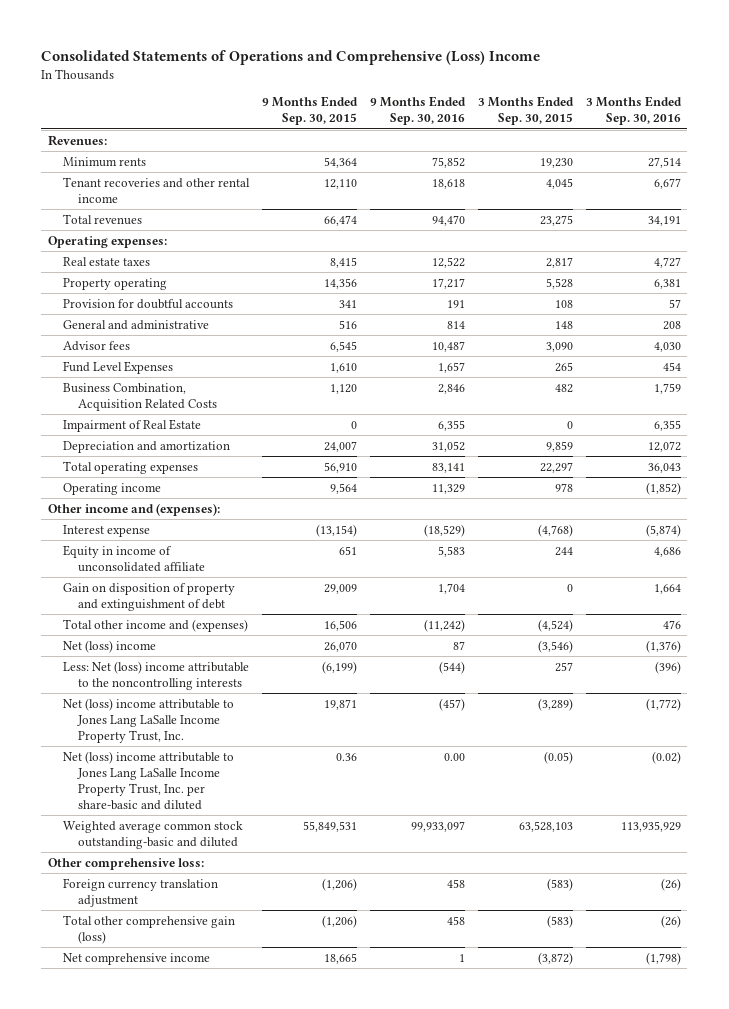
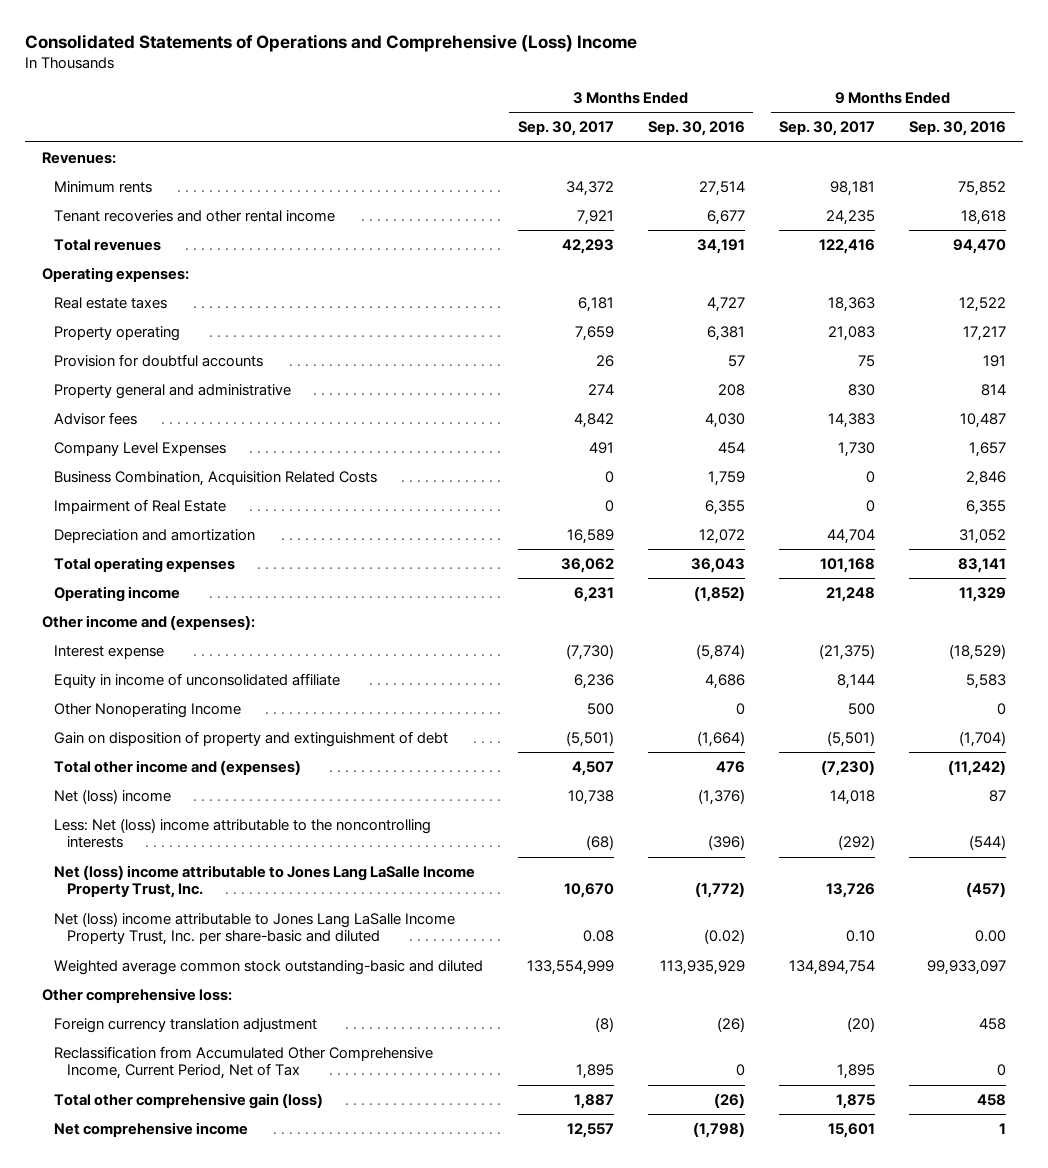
- | 9 Months Ended Sep. 30, 2015 | 9 Months Ended Sep. 30, 2016 | 3 Months Ended Sep. 30, 2015 | 3 Months Ended Sep. 30, 2016
+ | 3 Months Ended Sep. 30, 2017 | 3 Months Ended Sep. 30, 2016 | 9 Months Ended Sep. 30, 2017 | 9 Months Ended Sep. 30, 2016
- General and administrative | 516 | 814 | 148 | 208
+ Property general and administrative | 274 | 208 | 830 | 814
- Fund Level Expenses | 1,610 | 1,657 | 265 | 454
+ Company Level Expenses | 491 | 454 | 1,730 | 1,657
- Gain on disposition of property and extinguishment of debt | 29,009 | 1,704 | 0 | 1,664
+ Other Nonoperating Income | 500 | 0 | 500 | 0
+ Gain on disposition of property and extinguishment of debt | (5,501) | (1,664) | (5,501) | (1,704)
+ Reclassification from Accumulated Other Comprehensive Income, Current Period, Net of Tax | 1,895 | 0 | 1,895 | 0

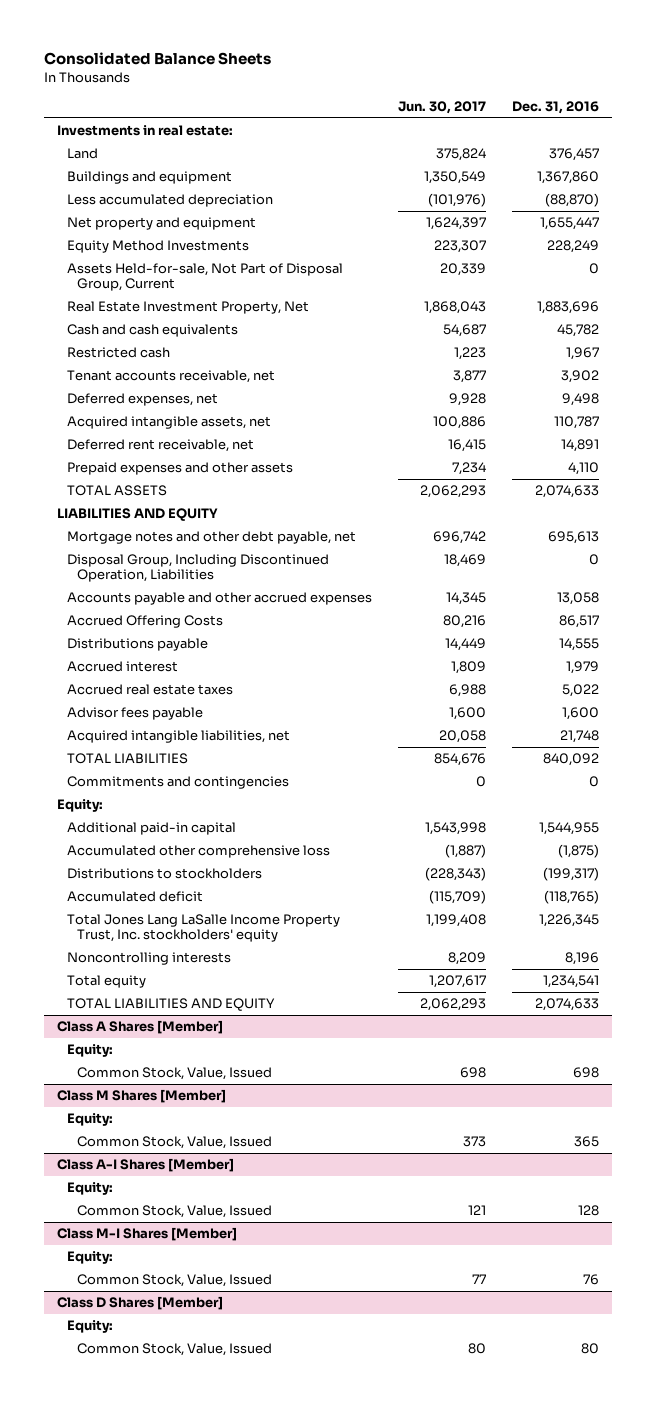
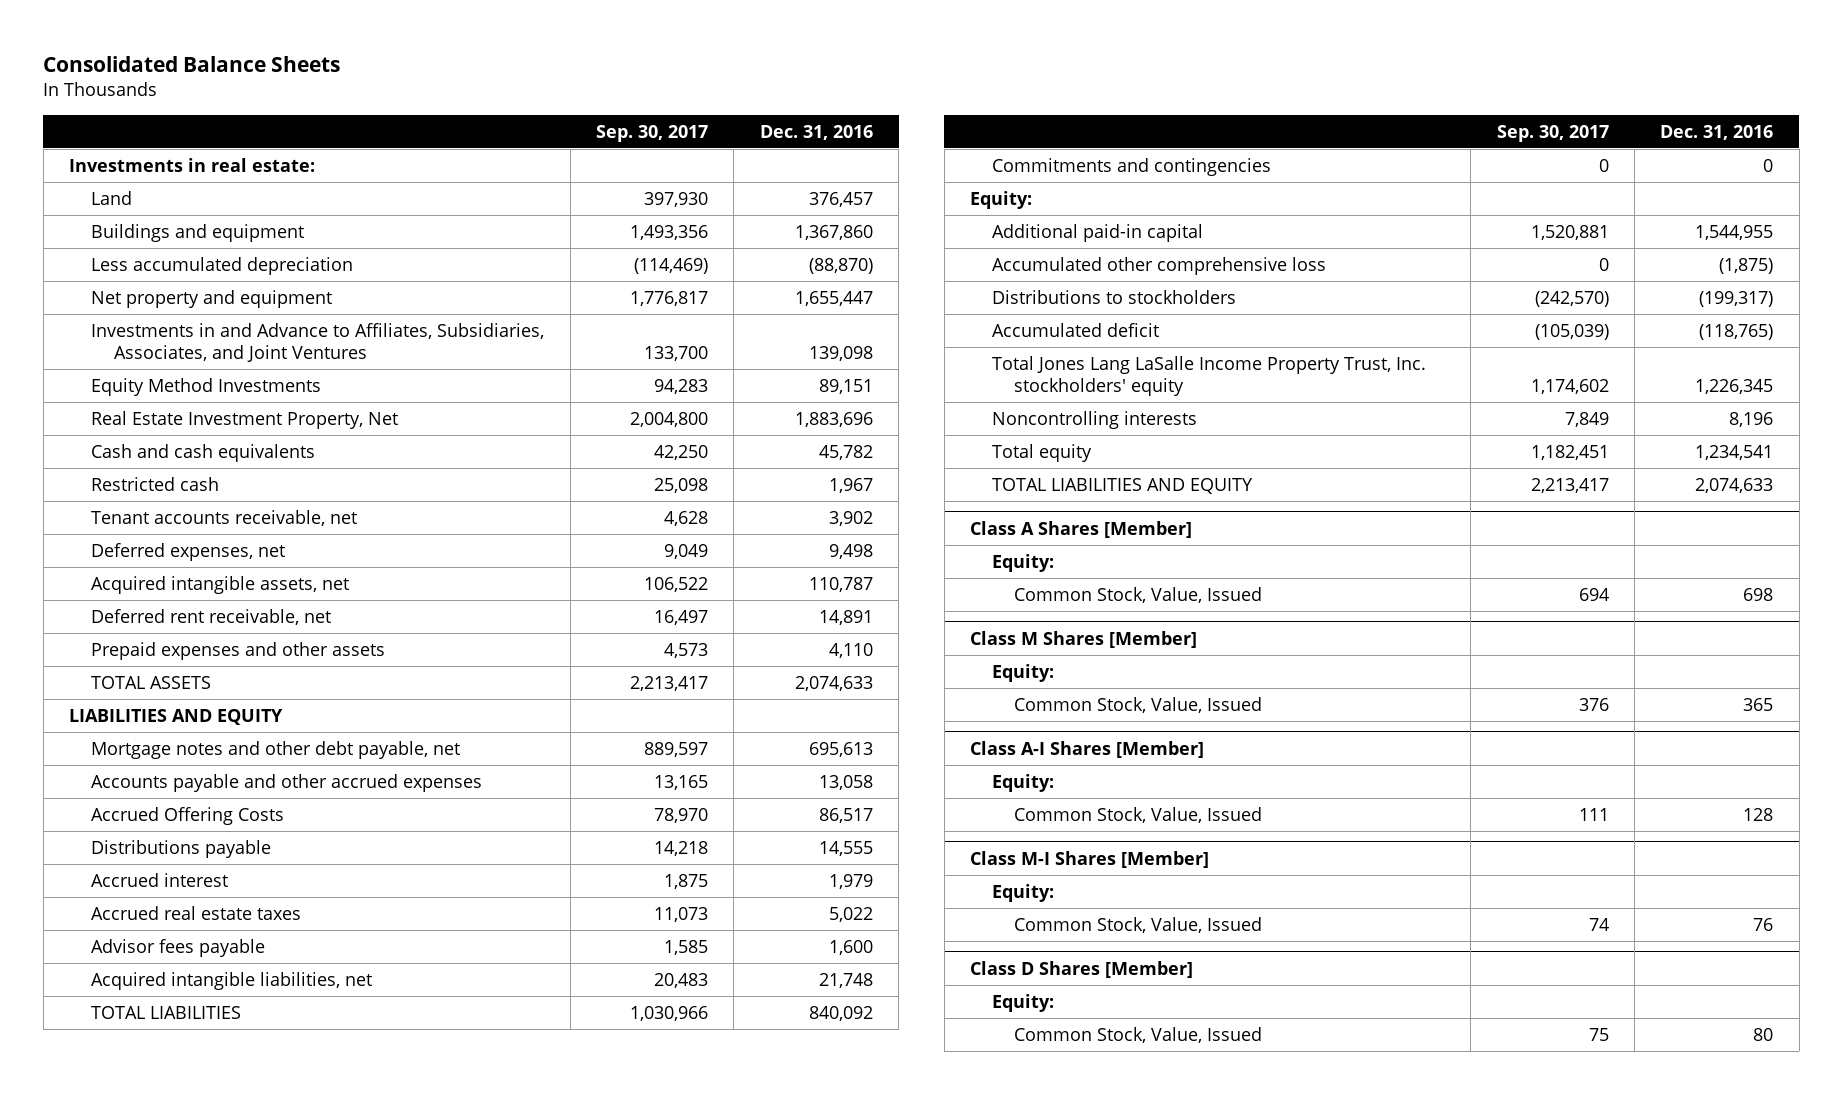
- | Jun. 30, 2017 | Dec. 31, 2016
+ | Sep. 30, 2017 | Dec. 31, 2016
- Equity Method Investments | 223,307 | 228,249
- Assets Held-for-sale, Not Part of Disposal Group, Current | 20,339 | 0
+ Investments in and Advance to Affiliates, Subsidiaries, Associates, and Joint Ventures | 133,700 | 139,098
+ Equity Method Investments | 94,283 | 89,151
- Disposal Group, Including Discontinued Operation, Liabilities | 18,469 | 0

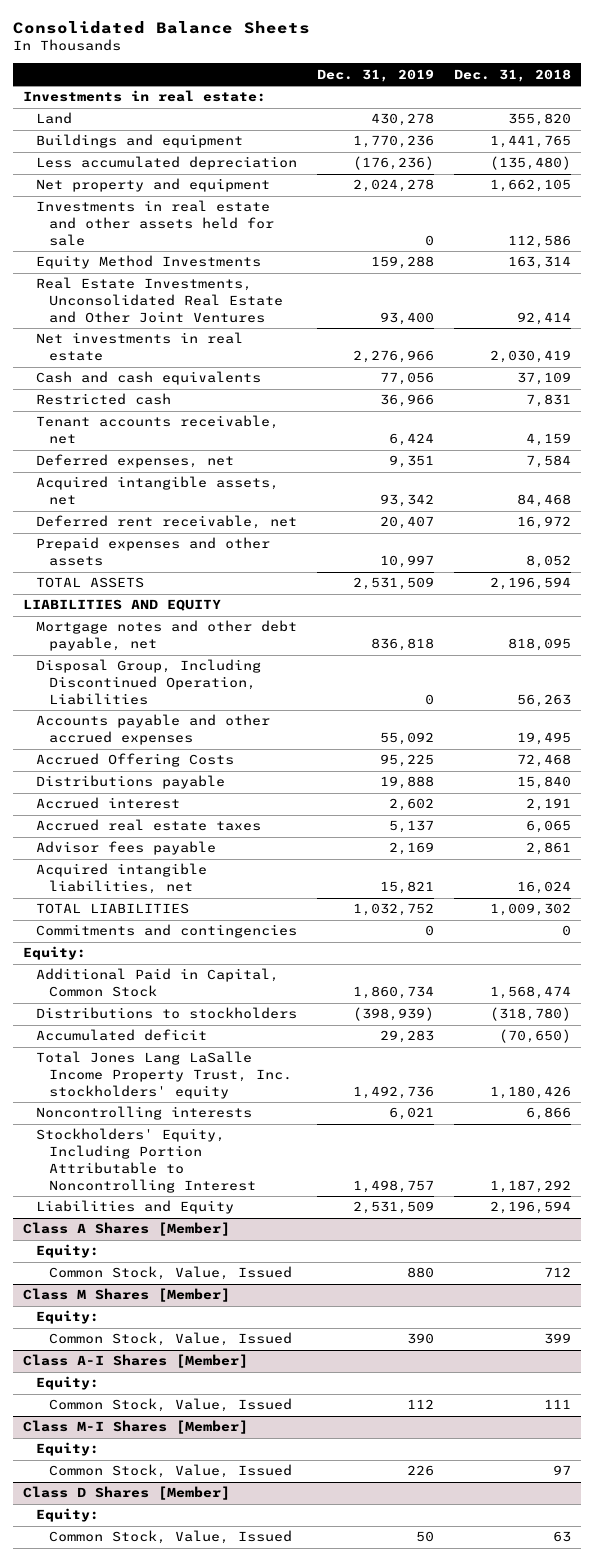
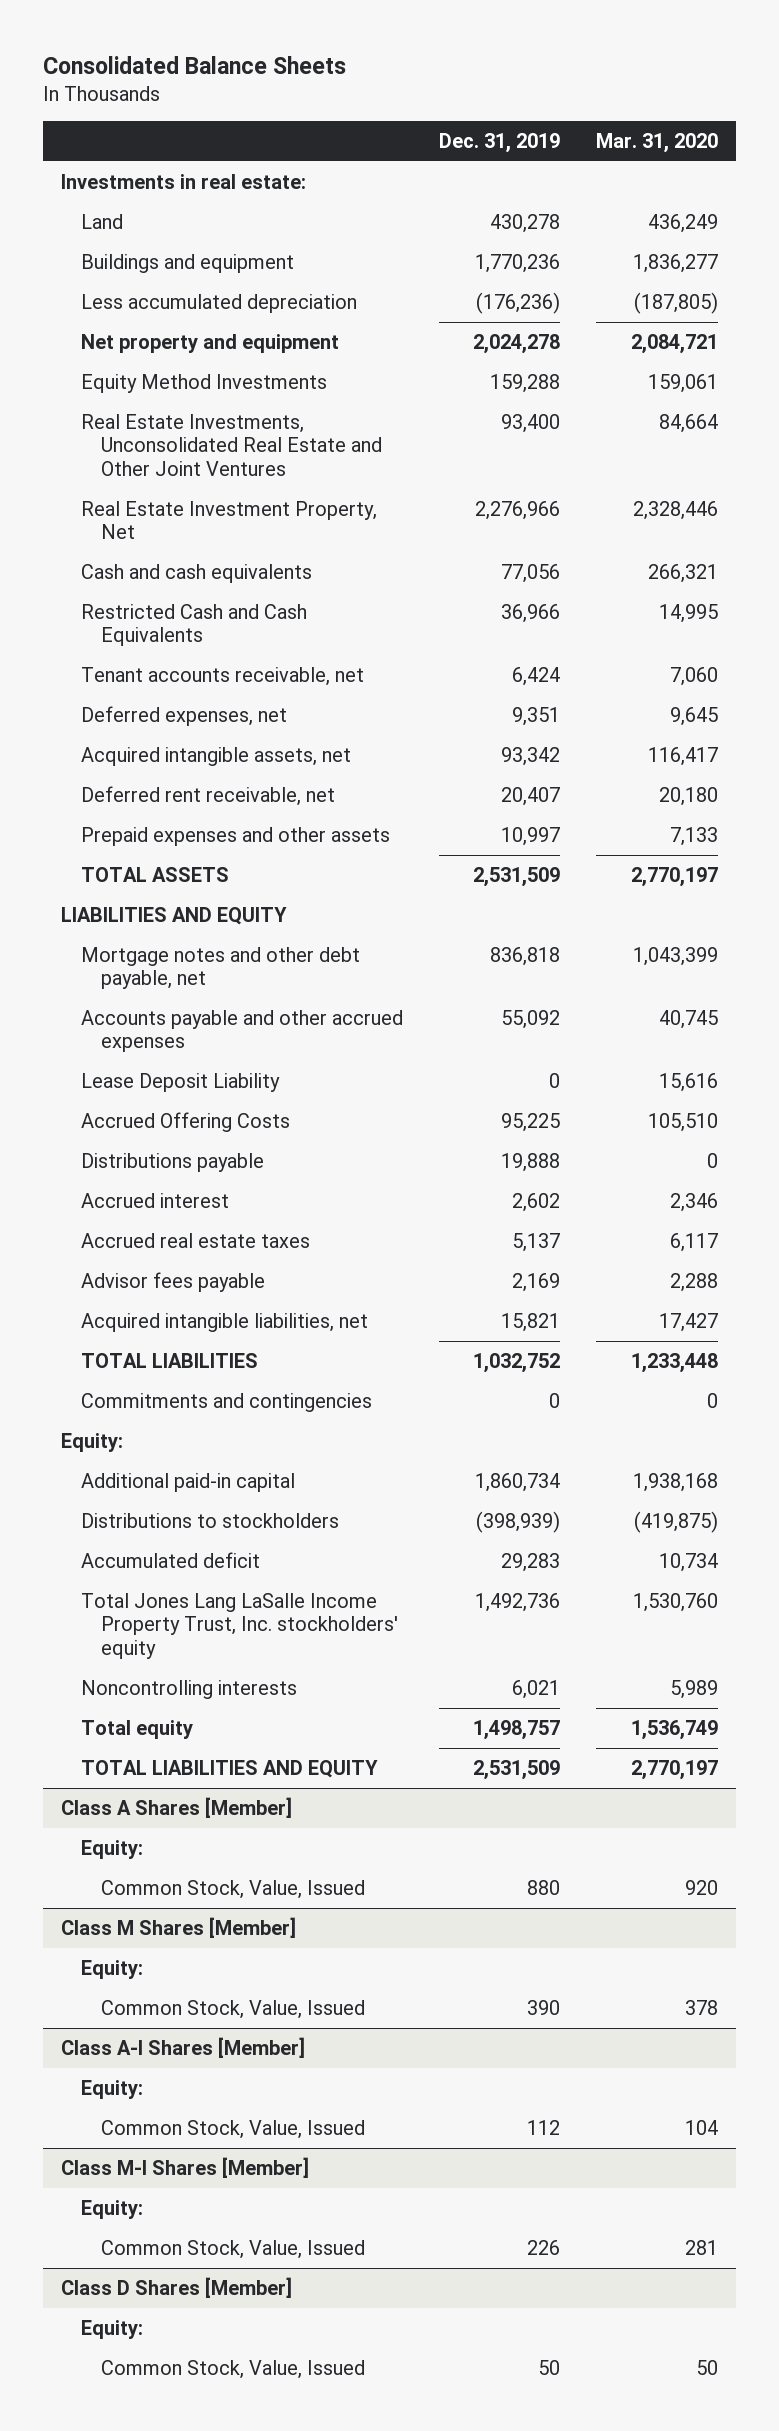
- | Dec. 31, 2019 | Dec. 31, 2018
+ | Dec. 31, 2019 | Mar. 31, 2020
- Investments in real estate and other assets held for sale | 0 | 112,586
- Net investments in real estate | 2,276,966 | 2,030,419
+ Real Estate Investment Property, Net | 2,276,966 | 2,328,446
- Restricted cash | 36,966 | 7,831
+ Restricted Cash and Cash Equivalents | 36,966 | 14,995
- Disposal Group, Including Discontinued Operation, Liabilities | 0 | 56,263
+ Lease Deposit Liability | 0 | 15,616
- Additional Paid in Capital, Common Stock | 1,860,734 | 1,568,474
+ Additional paid-in capital | 1,860,734 | 1,938,168
- Stockholders' Equity, Including Portion Attributable to Noncontrolling Interest | 1,498,757 | 1,187,292
- Liabilities and Equity | 2,531,509 | 2,196,594
+ Total equity | 1,498,757 | 1,536,749
+ TOTAL LIABILITIES AND EQUITY | 2,531,509 | 2,770,197

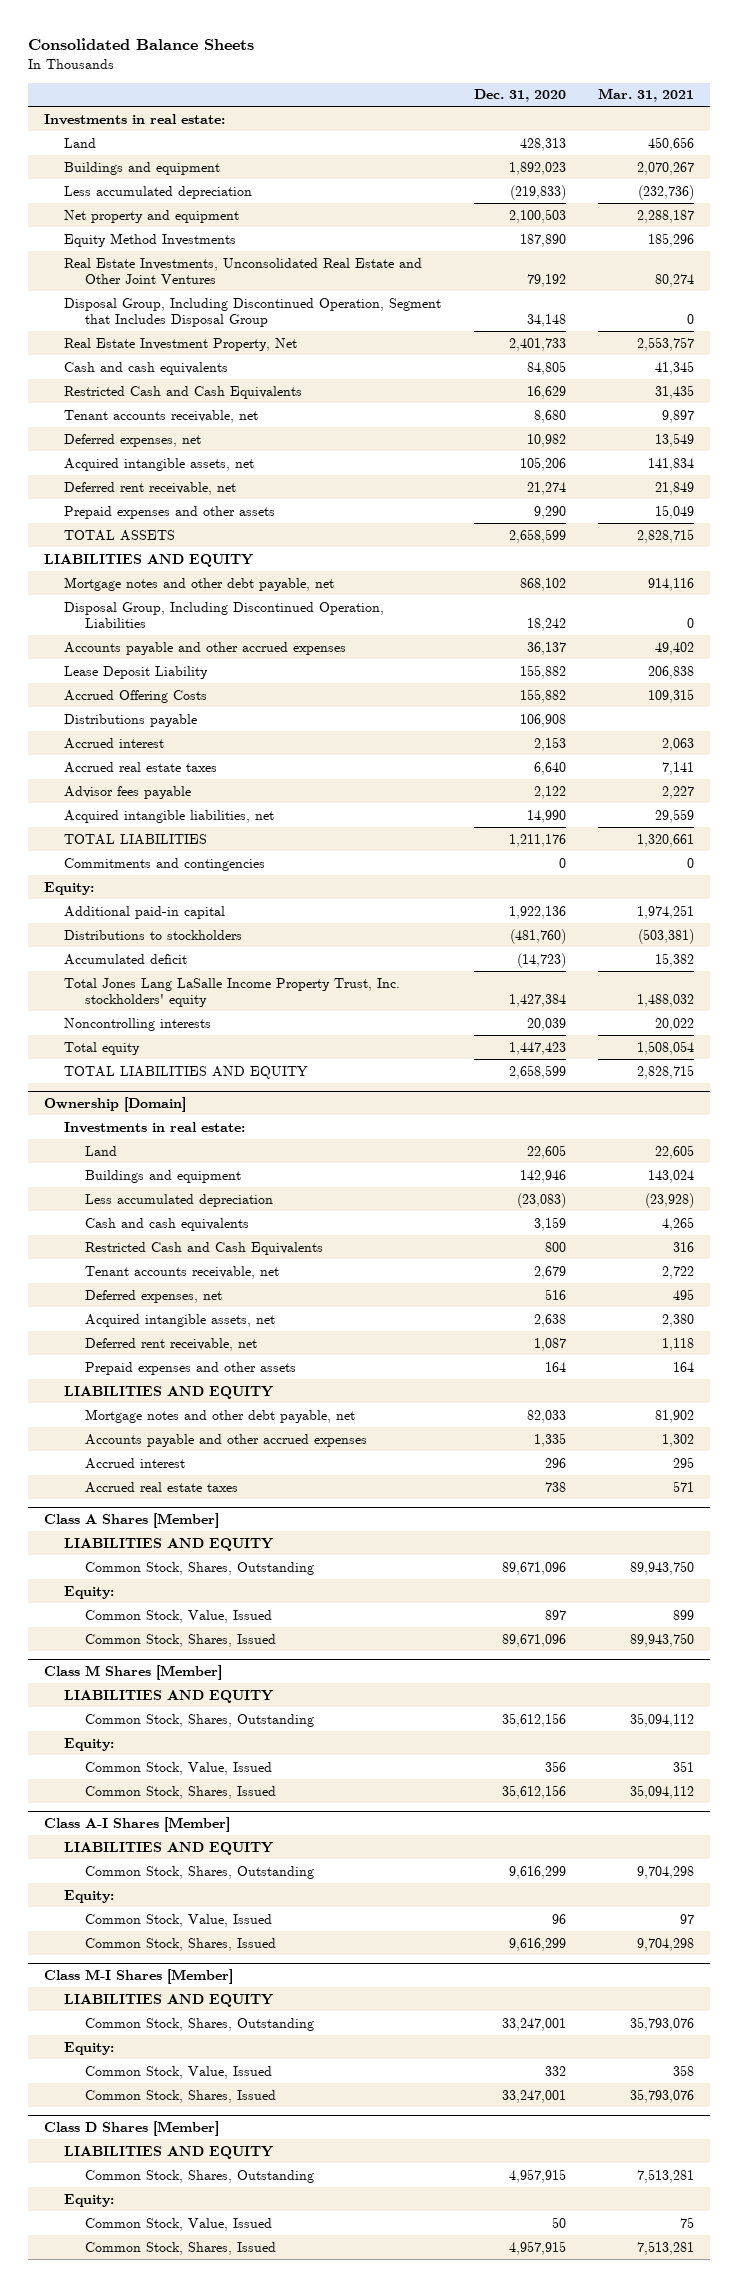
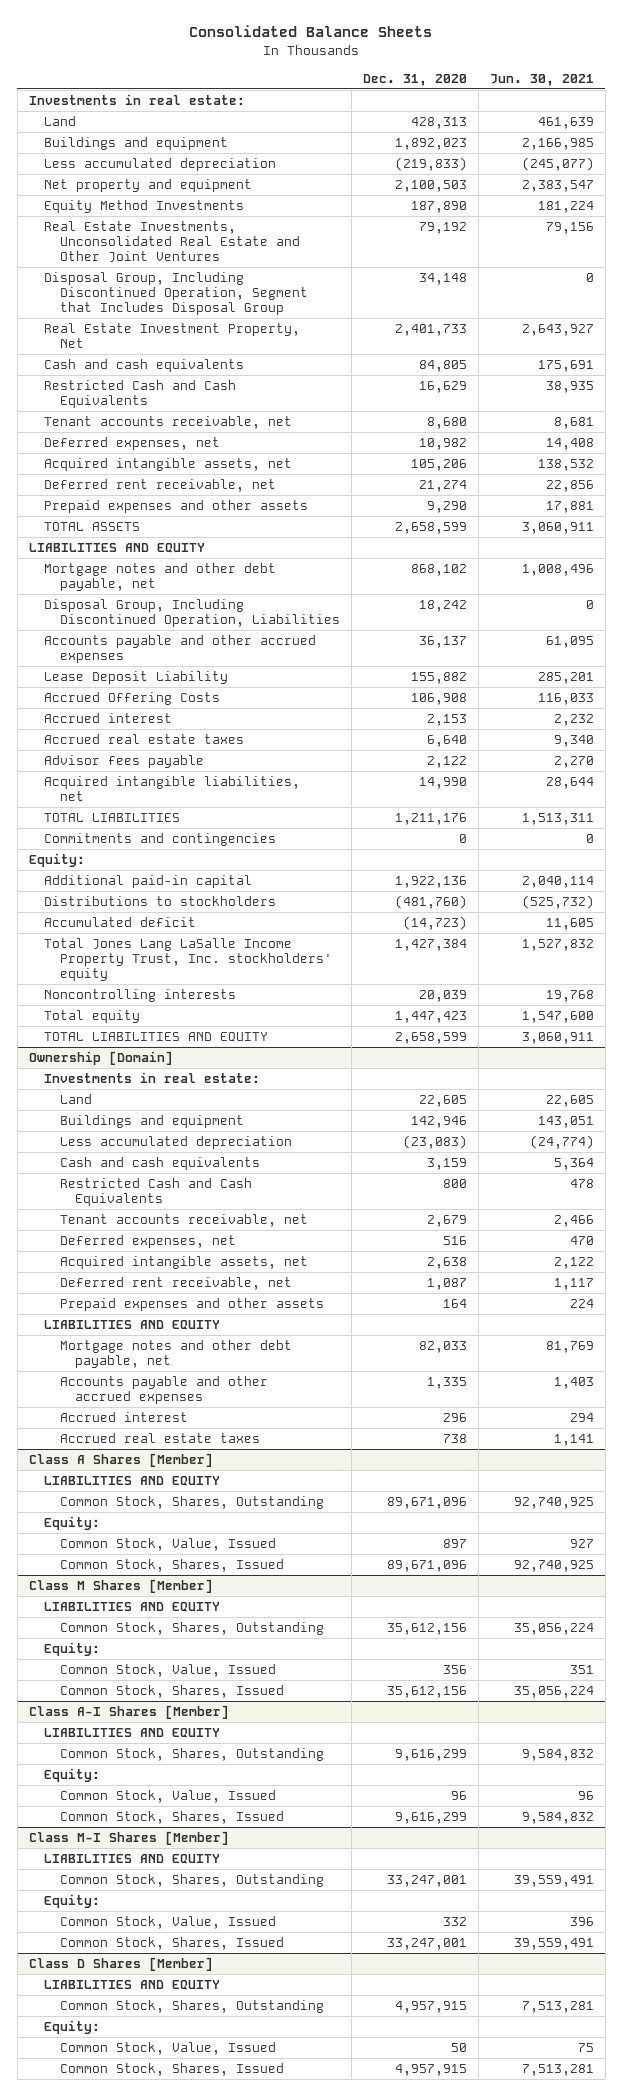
- | Dec. 31, 2020 | Mar. 31, 2021
+ | Dec. 31, 2020 | Jun. 30, 2021
- Accrued Offering Costs | 155,882 | 109,315
- Distributions payable | 106,908 |
+ Accrued Offering Costs | 106,908 | 116,033

